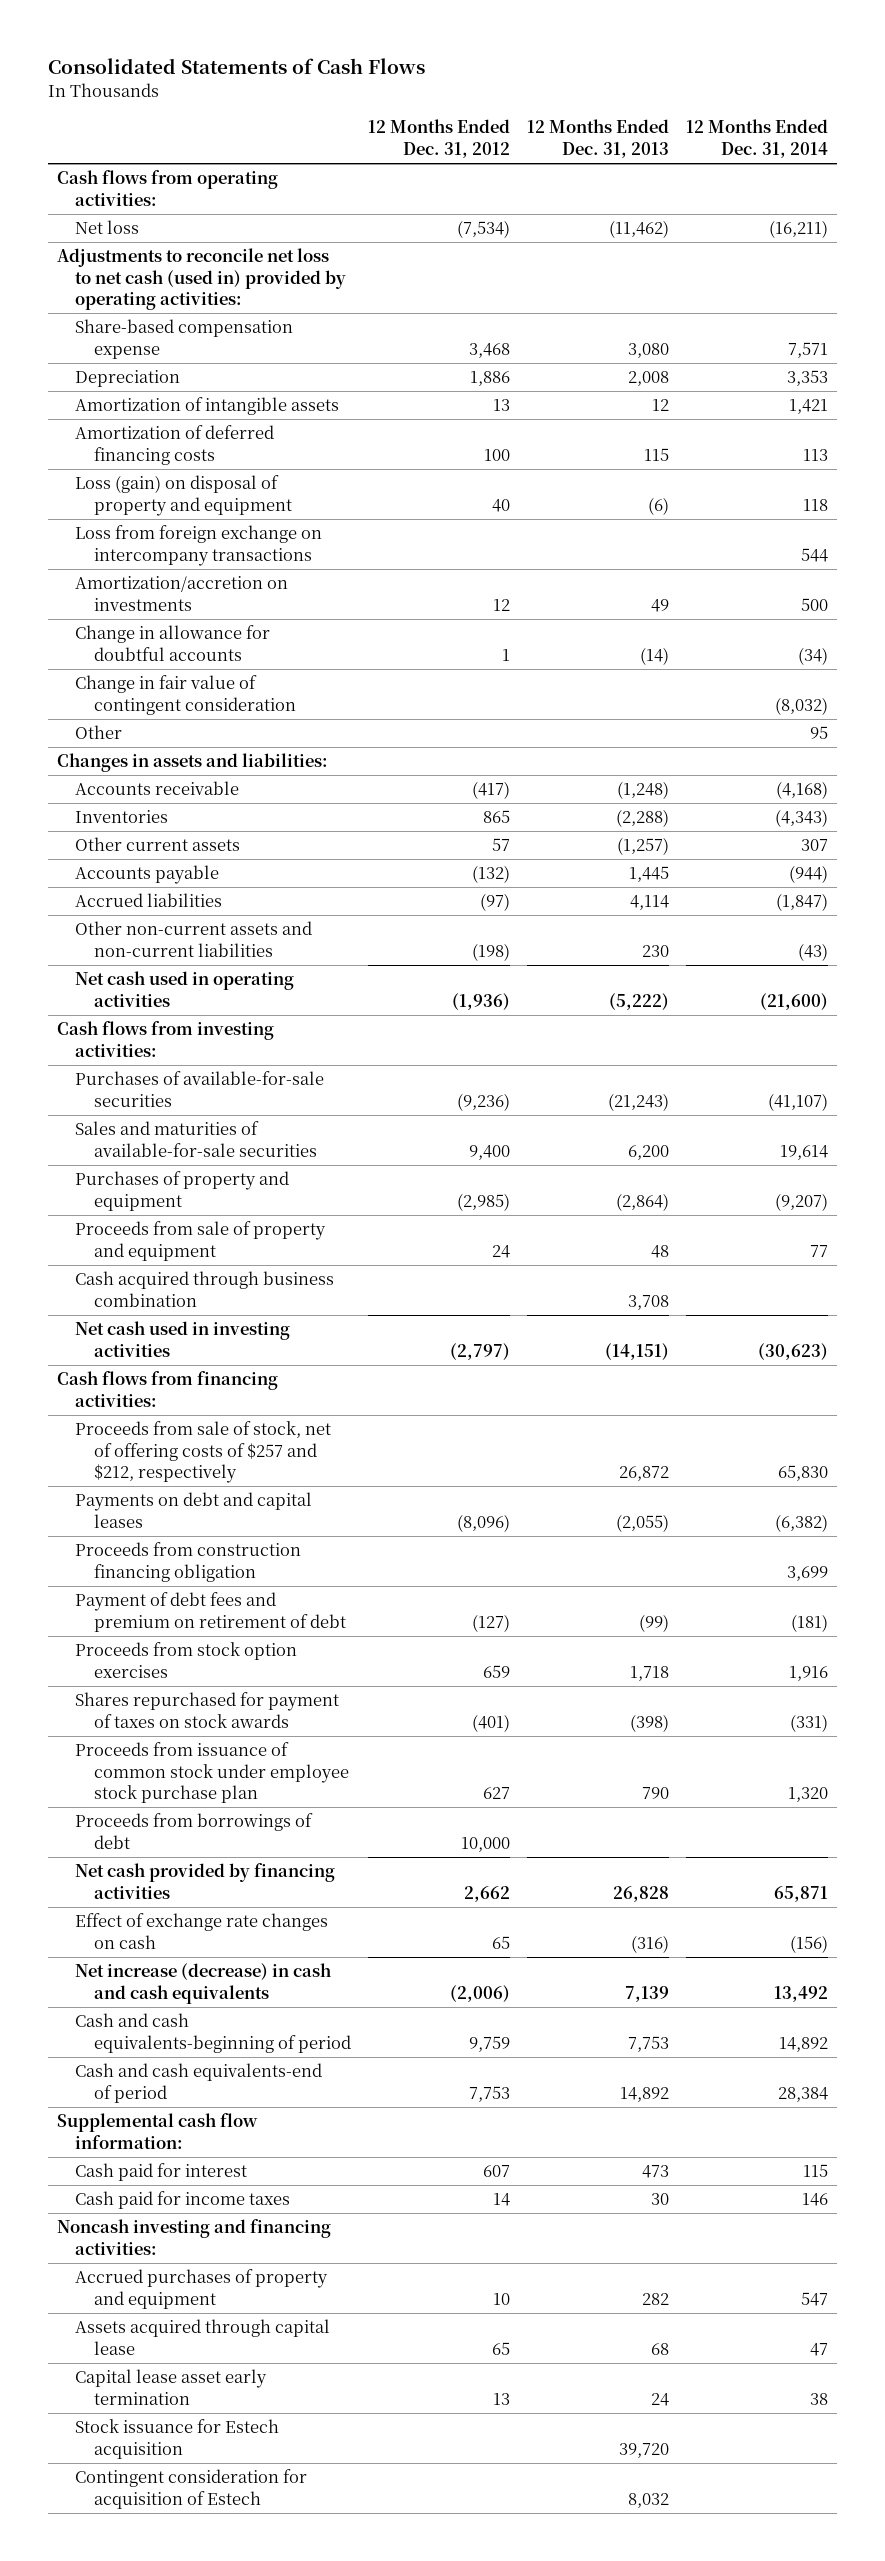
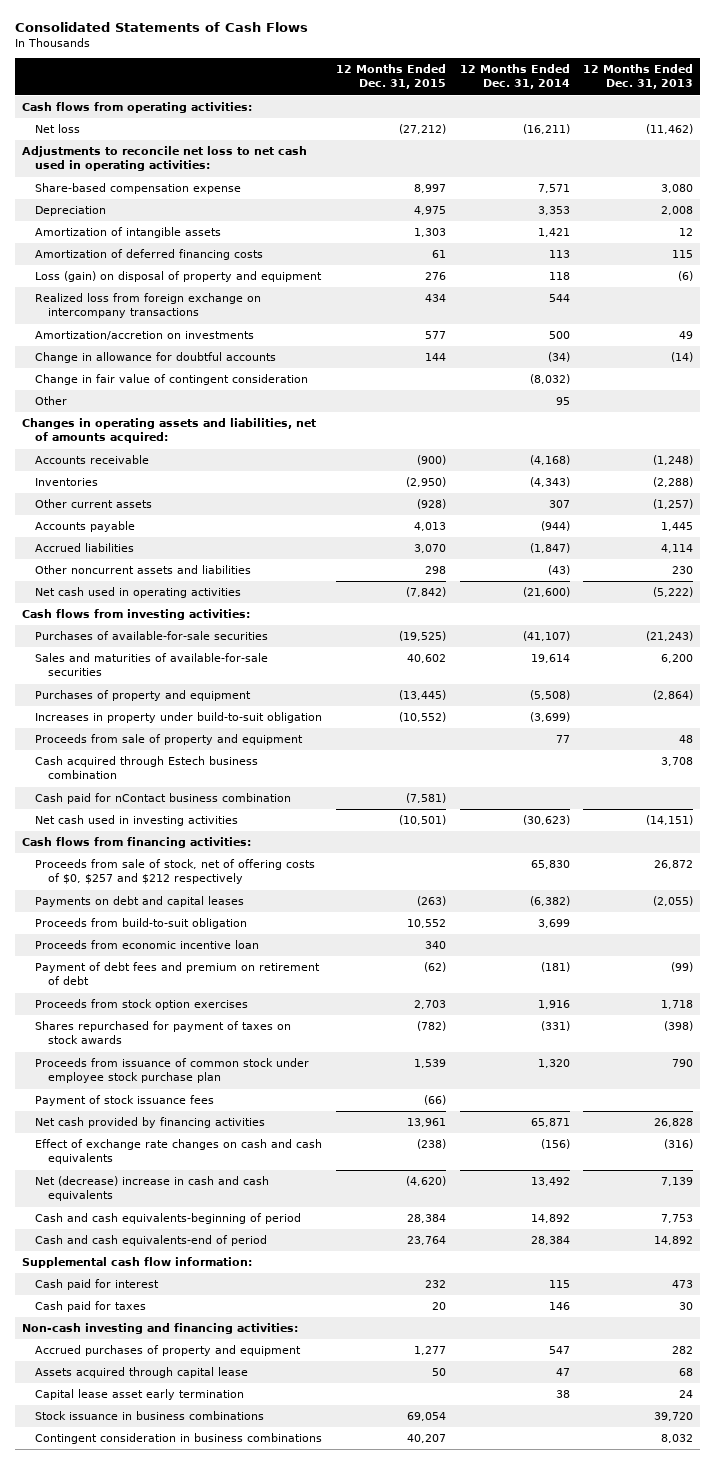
- | 12 Months Ended Dec. 31, 2012 | 12 Months Ended Dec. 31, 2013 | 12 Months Ended Dec. 31, 2014
+ | 12 Months Ended Dec. 31, 2015 | 12 Months Ended Dec. 31, 2014 | 12 Months Ended Dec. 31, 2013
- Adjustments to reconcile net loss to net cash (used in) provided by operating activities:
+ Adjustments to reconcile net loss to net cash used in operating activities:
- Loss from foreign exchange on intercompany transactions | | | 544
+ Realized loss from foreign exchange on intercompany transactions | 434 | 544 |
- Changes in assets and liabilities:
+ Changes in operating assets and liabilities, net of amounts acquired:
- Other non-current assets and non-current liabilities | (198) | 230 | (43)
+ Other noncurrent assets and liabilities | 298 | (43) | 230
- Purchases of property and equipment | (2,985) | (2,864) | (9,207)
+ Purchases of property and equipment | (13,445) | (5,508) | (2,864)
+ Increases in property under build-to-suit obligation | (10,552) | (3,699) |
- Cash acquired through business combination | | 3,708 |
+ Cash acquired through Estech business combination | | | 3,708
+ Cash paid for nContact business combination | (7,581) | |
- Proceeds from sale of stock, net of offering costs of $257 and $212, respectively | | 26,872 | 65,830
+ Proceeds from sale of stock, net of offering costs of $0, $257 and $212 respectively | | 65,830 | 26,872
- Proceeds from construction financing obligation | | | 3,699
+ Proceeds from build-to-suit obligation | 10,552 | 3,699 |
+ Proceeds from economic incentive loan | 340 | |
- Proceeds from borrowings of debt | 10,000 | |
+ Payment of stock issuance fees | (66) | |
- Effect of exchange rate changes on cash | 65 | (316) | (156)
- Net increase (decrease) in cash and cash equivalents | (2,006) | 7,139 | 13,492
+ Effect of exchange rate changes on cash and cash equivalents | (238) | (156) | (316)
+ Net (decrease) increase in cash and cash equivalents | (4,620) | 13,492 | 7,139
- Cash paid for income taxes | 14 | 30 | 146
- Noncash investing and financing activities:
+ Cash paid for taxes | 20 | 146 | 30
+ Non-cash investing and financing activities:
- Stock issuance for Estech acquisition | | 39,720 |
- Contingent consideration for acquisition of Estech | | 8,032 |
+ Stock issuance in business combinations | 69,054 | | 39,720
+ Contingent consideration in business combinations | 40,207 | | 8,032

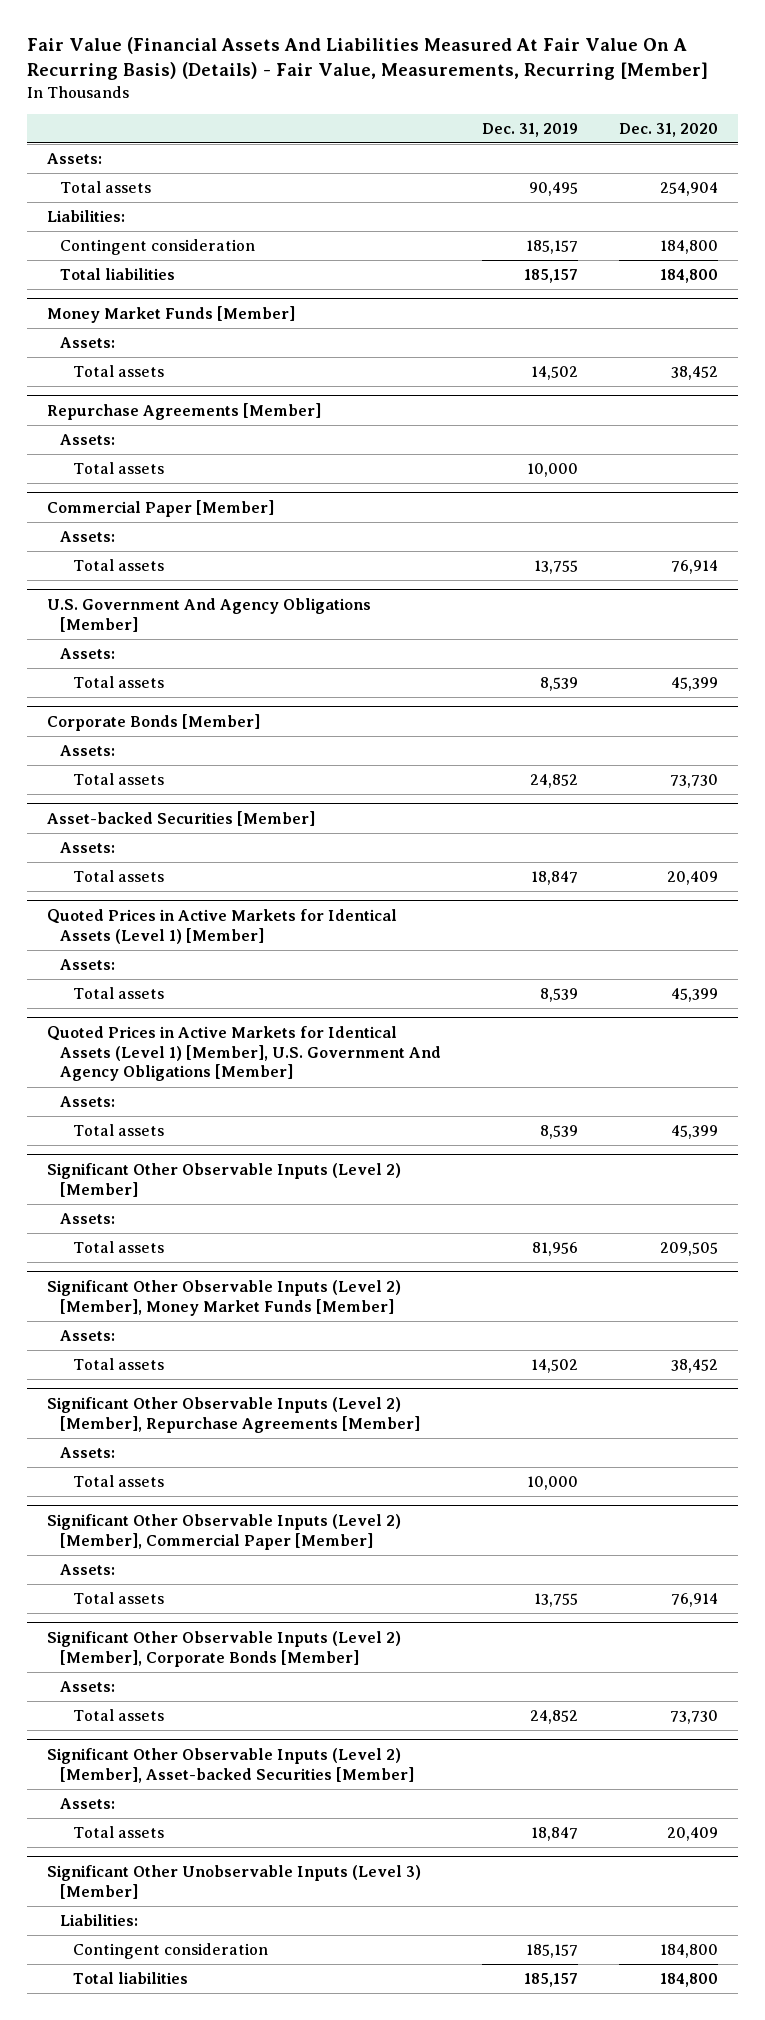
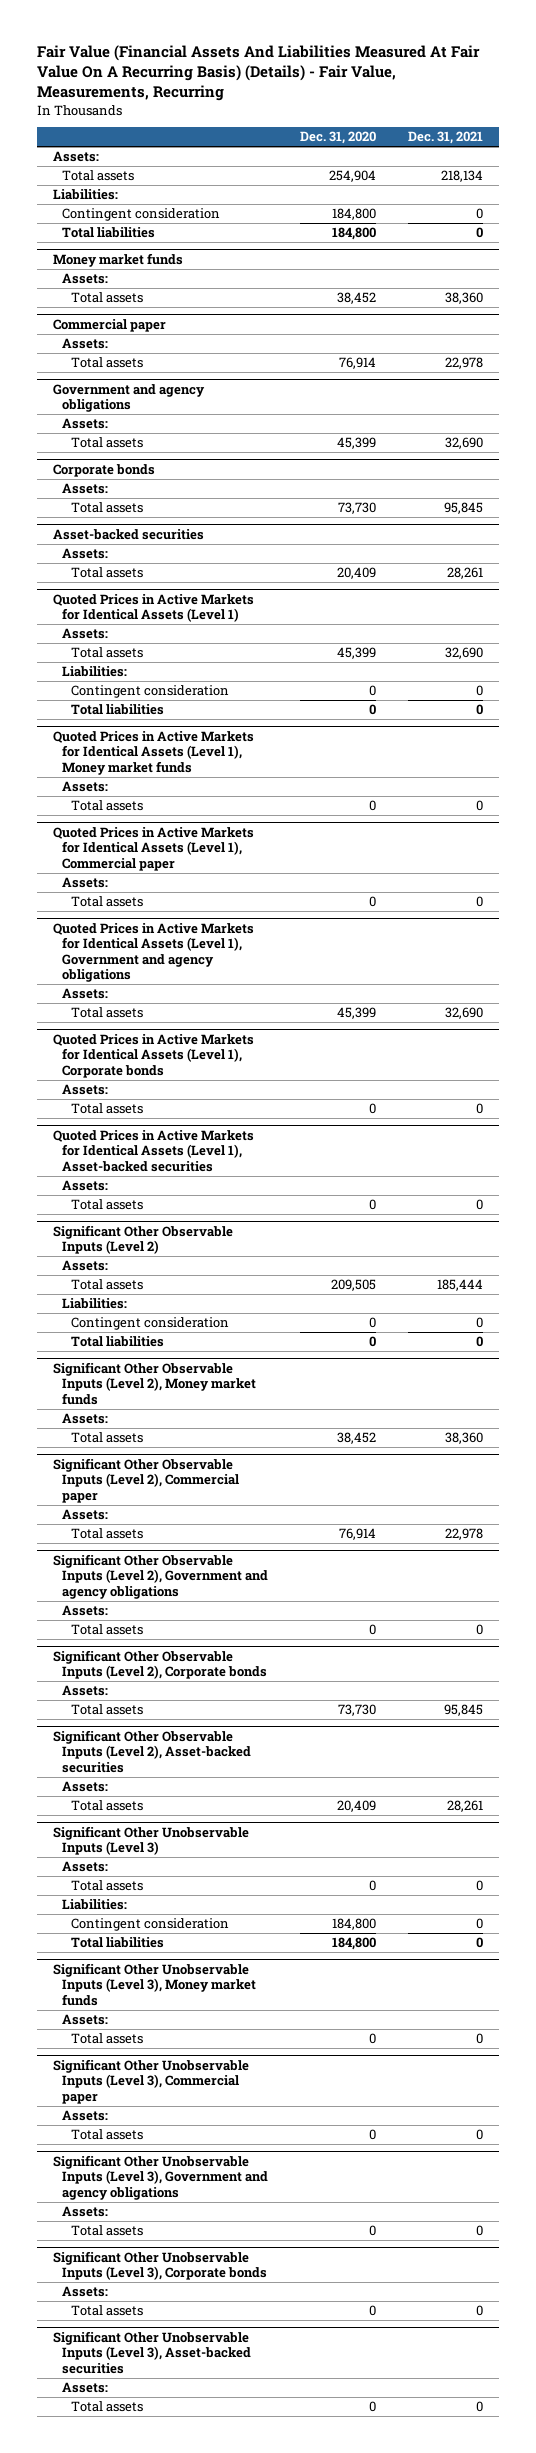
- Fair Value (Financial Assets And Liabilities Measured At Fair Value On A Recurring Basis) (Details) - Fair Value, Measurements, Recurring [Member]
+ Fair Value (Financial Assets And Liabilities Measured At Fair Value On A Recurring Basis) (Details) - Fair Value, Measurements, Recurring
- | Dec. 31, 2019 | Dec. 31, 2020
+ | Dec. 31, 2020 | Dec. 31, 2021
- Money Market Funds [Member]
+ Money market funds
- Repurchase Agreements [Member]
- Assets:
- Total assets | 10,000 |
- Commercial Paper [Member]
+ Commercial paper
- U.S. Government And Agency Obligations [Member]
+ Government and agency obligations
- Corporate Bonds [Member]
+ Corporate bonds
- Asset-backed Securities [Member]
+ Asset-backed securities
- Quoted Prices in Active Markets for Identical Assets (Level 1) [Member]
+ Quoted Prices in Active Markets for Identical Assets (Level 1)
- Quoted Prices in Active Markets for Identical Assets (Level 1) [Member], U.S. Government And Agency Obligations [Member]
+ Liabilities:
+ Contingent consideration | 0 | 0
+ Total liabilities | 0 | 0
+ Quoted Prices in Active Markets for Identical Assets (Level 1), Money market funds
+ Total assets | 0 | 0
+ Quoted Prices in Active Markets for Identical Assets (Level 1), Commercial paper
+ Assets:
+ Total assets | 0 | 0
+ Quoted Prices in Active Markets for Identical Assets (Level 1), Government and agency obligations
+ Assets:
- Significant Other Observable Inputs (Level 2) [Member]
+ Quoted Prices in Active Markets for Identical Assets (Level 1), Corporate bonds
+ Total assets | 0 | 0
+ Quoted Prices in Active Markets for Identical Assets (Level 1), Asset-backed securities
+ Assets:
+ Total assets | 0 | 0
+ Significant Other Observable Inputs (Level 2)
+ Assets:
- Significant Other Observable Inputs (Level 2) [Member], Money Market Funds [Member]
+ Liabilities:
+ Contingent consideration | 0 | 0
+ Total liabilities | 0 | 0
+ Significant Other Observable Inputs (Level 2), Money market funds
- Significant Other Observable Inputs (Level 2) [Member], Repurchase Agreements [Member]
- Assets:
- Total assets | 10,000 |
- Significant Other Observable Inputs (Level 2) [Member], Commercial Paper [Member]
+ Significant Other Observable Inputs (Level 2), Commercial paper
- Significant Other Observable Inputs (Level 2) [Member], Corporate Bonds [Member]
+ Significant Other Observable Inputs (Level 2), Government and agency obligations
+ Total assets | 0 | 0
+ Significant Other Observable Inputs (Level 2), Corporate bonds
+ Assets:
- Significant Other Observable Inputs (Level 2) [Member], Asset-backed Securities [Member]
+ Significant Other Observable Inputs (Level 2), Asset-backed securities
- Significant Other Unobservable Inputs (Level 3) [Member]
+ Significant Other Unobservable Inputs (Level 3)
+ Assets:
+ Total assets | 0 | 0
+ Significant Other Unobservable Inputs (Level 3), Money market funds
+ Assets:
+ Total assets | 0 | 0
+ Significant Other Unobservable Inputs (Level 3), Commercial paper
+ Assets:
+ Total assets | 0 | 0
+ Significant Other Unobservable Inputs (Level 3), Government and agency obligations
+ Assets:
+ Total assets | 0 | 0
+ Significant Other Unobservable Inputs (Level 3), Corporate bonds
+ Assets:
+ Total assets | 0 | 0
+ Significant Other Unobservable Inputs (Level 3), Asset-backed securities
+ Assets:
+ Total assets | 0 | 0

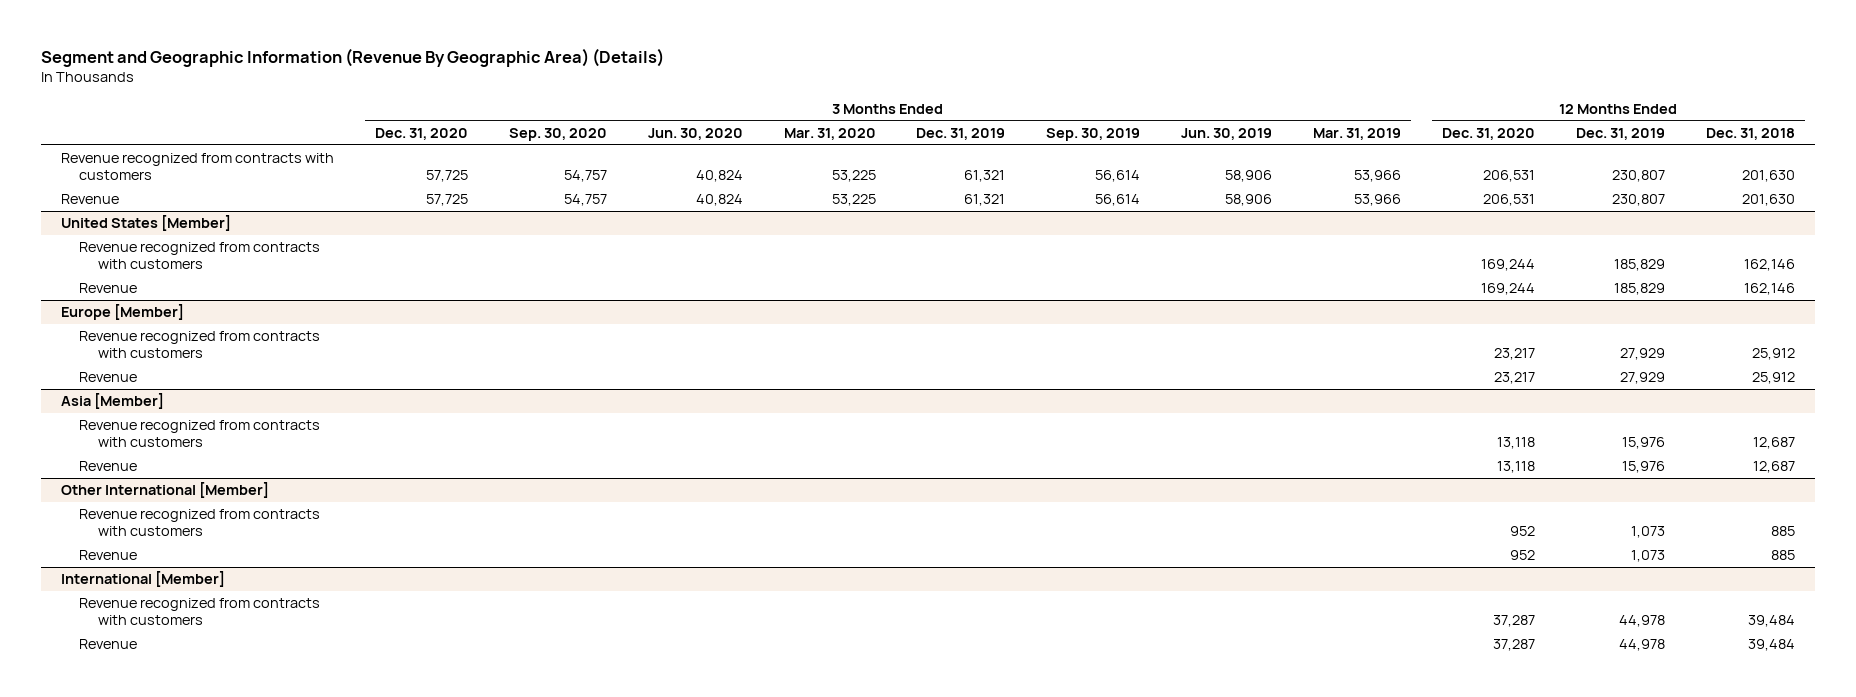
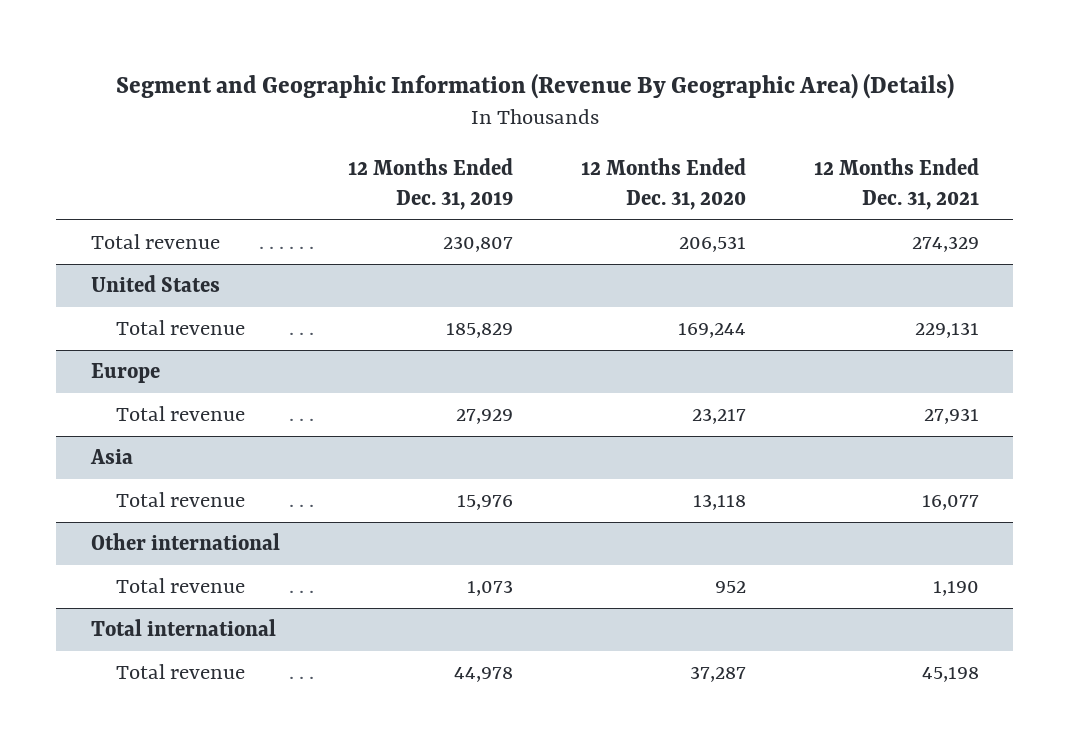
- | 3 Months Ended Dec. 31, 2020 | 3 Months Ended Sep. 30, 2020 | 3 Months Ended Jun. 30, 2020 | 3 Months Ended Mar. 31, 2020 | 3 Months Ended Dec. 31, 2019 | 3 Months Ended Sep. 30, 2019 | 3 Months Ended Jun. 30, 2019 | 3 Months Ended Mar. 31, 2019 | 12 Months Ended Dec. 31, 2020 | 12 Months Ended Dec. 31, 2019 | 12 Months Ended Dec. 31, 2018
+ | 12 Months Ended Dec. 31, 2019 | 12 Months Ended Dec. 31, 2020 | 12 Months Ended Dec. 31, 2021
- Revenue recognized from contracts with customers | 57,725 | 54,757 | 40,824 | 53,225 | 61,321 | 56,614 | 58,906 | 53,966 | 206,531 | 230,807 | 201,630
- Revenue | 57,725 | 54,757 | 40,824 | 53,225 | 61,321 | 56,614 | 58,906 | 53,966 | 206,531 | 230,807 | 201,630
- United States [Member]
- Revenue recognized from contracts with customers | | | | | | | | | 169,244 | 185,829 | 162,146
- Revenue | | | | | | | | | 169,244 | 185,829 | 162,146
- Europe [Member]
- Revenue recognized from contracts with customers | | | | | | | | | 23,217 | 27,929 | 25,912
- Revenue | | | | | | | | | 23,217 | 27,929 | 25,912
- Asia [Member]
- Revenue recognized from contracts with customers | | | | | | | | | 13,118 | 15,976 | 12,687
- Revenue | | | | | | | | | 13,118 | 15,976 | 12,687
- Other International [Member]
- Revenue recognized from contracts with customers | | | | | | | | | 952 | 1,073 | 885
- Revenue | | | | | | | | | 952 | 1,073 | 885
- International [Member]
- Revenue recognized from contracts with customers | | | | | | | | | 37,287 | 44,978 | 39,484
- Revenue | | | | | | | | | 37,287 | 44,978 | 39,484
+ Total revenue | 230,807 | 206,531 | 274,329
+ United States
+ Total revenue | 185,829 | 169,244 | 229,131
+ Europe
+ Total revenue | 27,929 | 23,217 | 27,931
+ Asia
+ Total revenue | 15,976 | 13,118 | 16,077
+ Other international
+ Total revenue | 1,073 | 952 | 1,190
+ Total international
+ Total revenue | 44,978 | 37,287 | 45,198

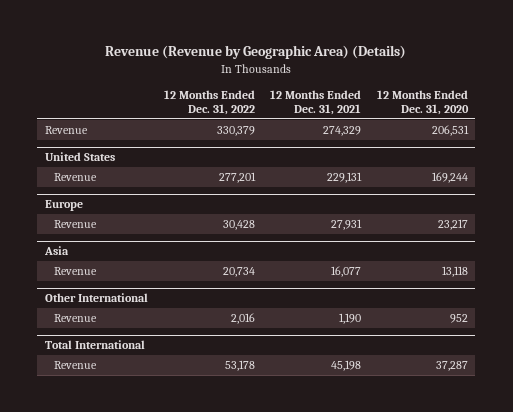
- Segment and Geographic Information (Revenue By Geographic Area) (Details)
+ Revenue (Revenue by Geographic Area) (Details)
- | 12 Months Ended Dec. 31, 2019 | 12 Months Ended Dec. 31, 2020 | 12 Months Ended Dec. 31, 2021
+ | 12 Months Ended Dec. 31, 2022 | 12 Months Ended Dec. 31, 2021 | 12 Months Ended Dec. 31, 2020
- Total revenue | 230,807 | 206,531 | 274,329
+ Revenue | 330,379 | 274,329 | 206,531
@ United States
- Total revenue | 185,829 | 169,244 | 229,131
+ Revenue | 277,201 | 229,131 | 169,244
@ Europe
- Total revenue | 27,929 | 23,217 | 27,931
+ Revenue | 30,428 | 27,931 | 23,217
@ Asia
- Total revenue | 15,976 | 13,118 | 16,077
- Other international
- Total revenue | 1,073 | 952 | 1,190
- Total international
- Total revenue | 44,978 | 37,287 | 45,198
@ Asia
+ Revenue | 20,734 | 16,077 | 13,118
+ Other International
+ Revenue | 2,016 | 1,190 | 952
+ Total International
+ Revenue | 53,178 | 45,198 | 37,287

